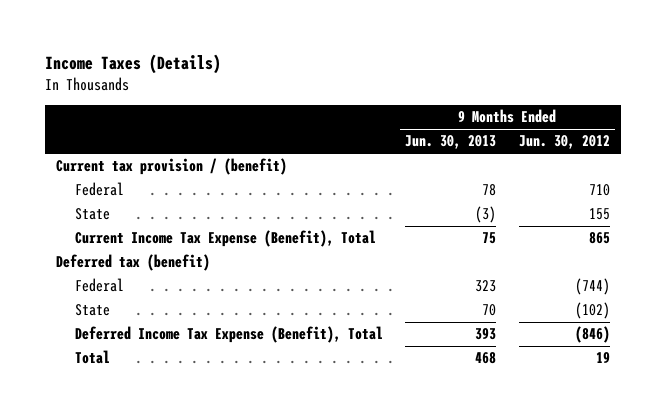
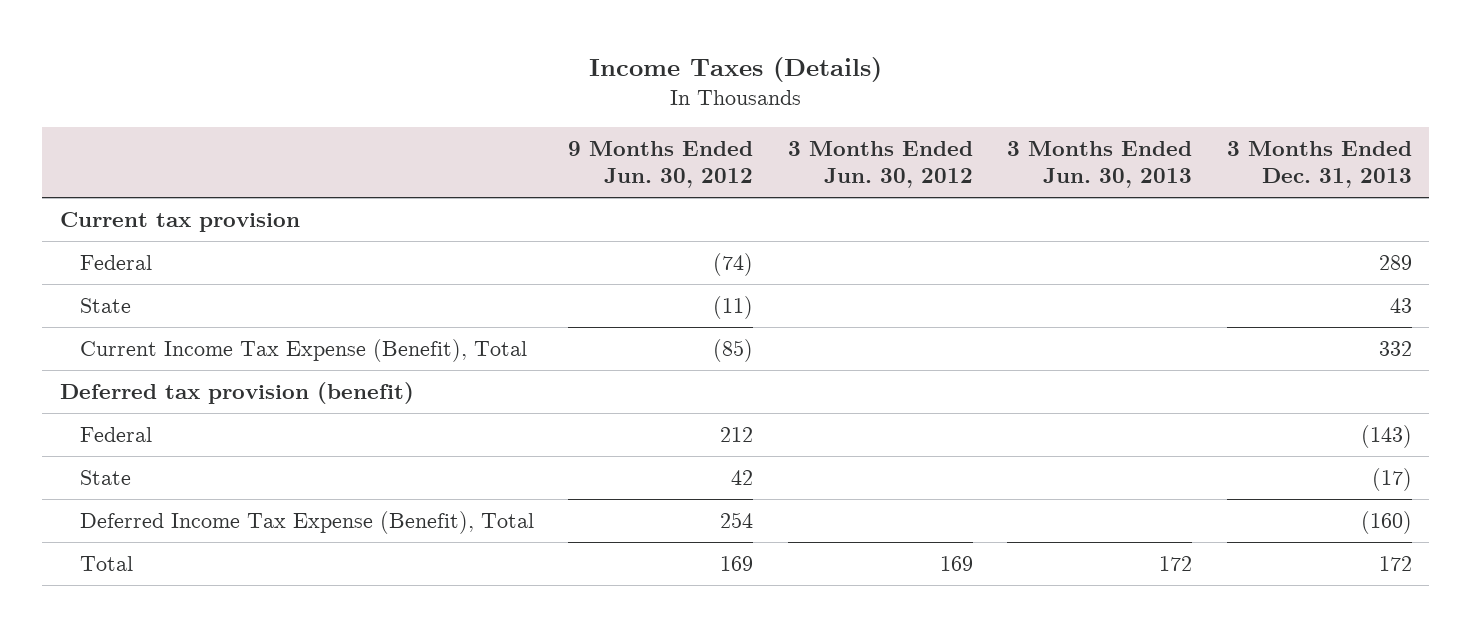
- | 9 Months Ended Jun. 30, 2013 | 9 Months Ended Jun. 30, 2012
+ | 9 Months Ended Jun. 30, 2012 | 3 Months Ended Jun. 30, 2012 | 3 Months Ended Jun. 30, 2013 | 3 Months Ended Dec. 31, 2013
- Current tax provision / (benefit)
- Federal | 78 | 710
- State | (3) | 155
- Current Income Tax Expense (Benefit), Total | 75 | 865
- Deferred tax (benefit)
- Federal | 323 | (744)
- State | 70 | (102)
- Deferred Income Tax Expense (Benefit), Total | 393 | (846)
- Total | 468 | 19
+ Current tax provision
+ Federal | (74) | | | 289
+ State | (11) | | | 43
+ Current Income Tax Expense (Benefit), Total | (85) | | | 332
+ Deferred tax provision (benefit)
+ Federal | 212 | | | (143)
+ State | 42 | | | (17)
+ Deferred Income Tax Expense (Benefit), Total | 254 | | | (160)
+ Total | 169 | 169 | 172 | 172

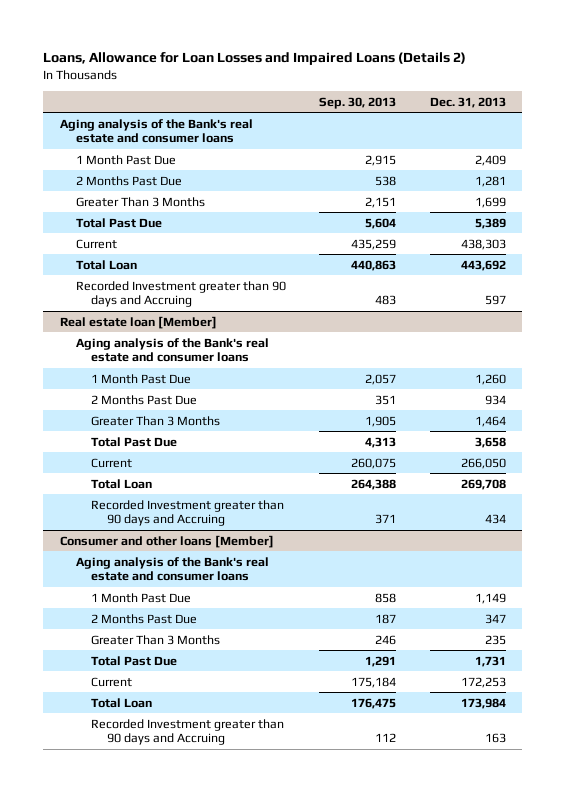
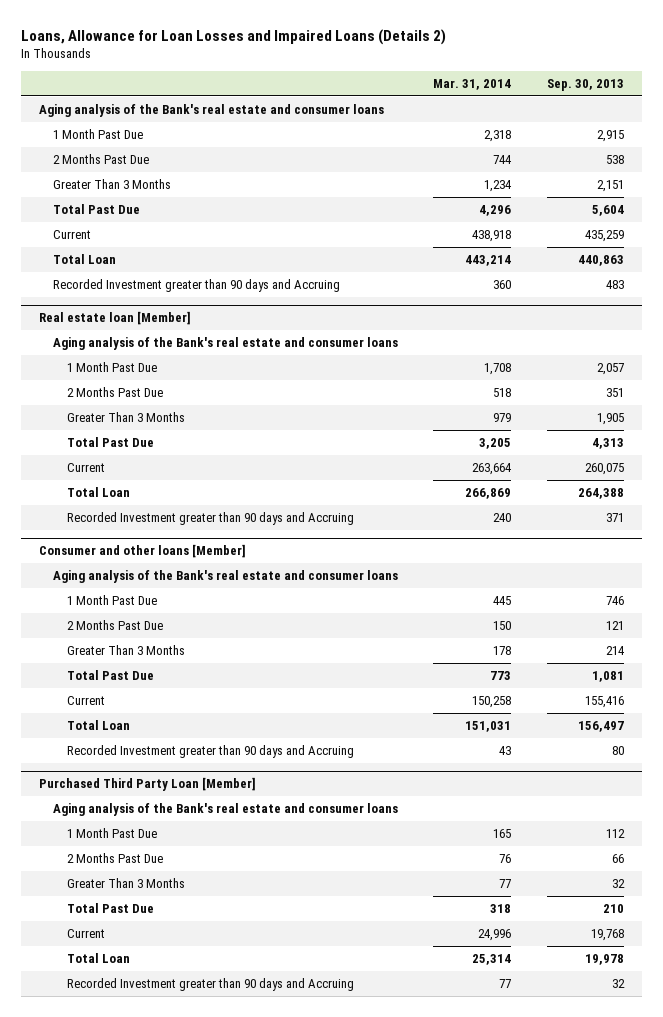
- | Sep. 30, 2013 | Dec. 31, 2013
+ | Mar. 31, 2014 | Sep. 30, 2013
@ Consumer and other loans [Member]
- 1 Month Past Due | 858 | 1,149
- 2 Months Past Due | 187 | 347
- Greater Than 3 Months | 246 | 235
- Total Past Due | 1,291 | 1,731
- Current | 175,184 | 172,253
- Total Loan | 176,475 | 173,984
- Recorded Investment greater than 90 days and Accruing | 112 | 163
+ 1 Month Past Due | 445 | 746
+ 2 Months Past Due | 150 | 121
+ Greater Than 3 Months | 178 | 214
+ Total Past Due | 773 | 1,081
+ Current | 150,258 | 155,416
+ Total Loan | 151,031 | 156,497
+ Recorded Investment greater than 90 days and Accruing | 43 | 80
+ Purchased Third Party Loan [Member]
+ Aging analysis of the Bank's real estate and consumer loans
+ 1 Month Past Due | 165 | 112
+ 2 Months Past Due | 76 | 66
+ Greater Than 3 Months | 77 | 32
+ Total Past Due | 318 | 210
+ Current | 24,996 | 19,768
+ Total Loan | 25,314 | 19,978
+ Recorded Investment greater than 90 days and Accruing | 77 | 32

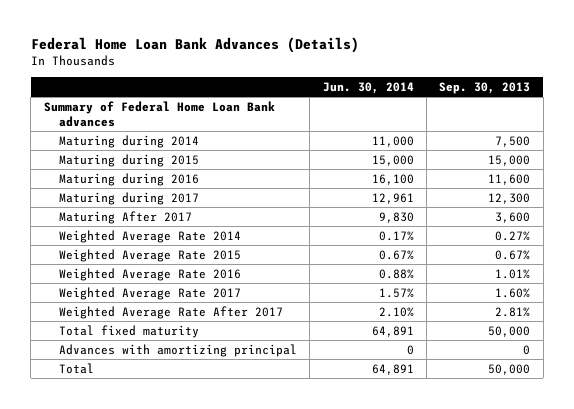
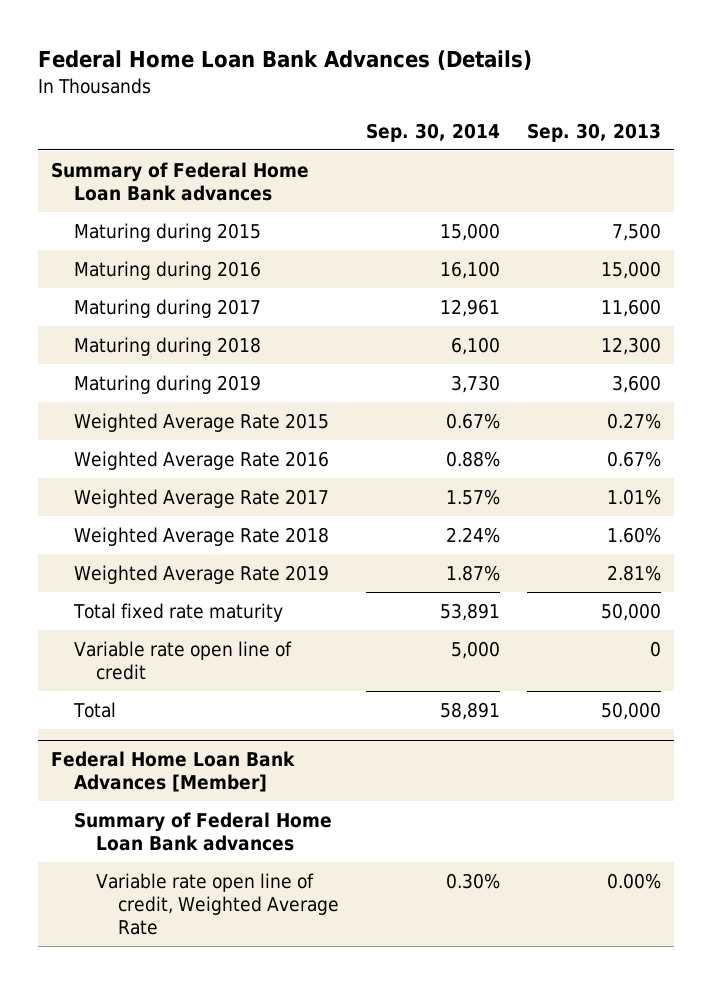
- | Jun. 30, 2014 | Sep. 30, 2013
+ | Sep. 30, 2014 | Sep. 30, 2013
- Maturing during 2014 | 11,000 | 7,500
- Maturing during 2015 | 15,000 | 15,000
- Maturing during 2016 | 16,100 | 11,600
- Maturing during 2017 | 12,961 | 12,300
- Maturing After 2017 | 9,830 | 3,600
- Weighted Average Rate 2014 | 0.17% | 0.27%
- Weighted Average Rate 2015 | 0.67% | 0.67%
- Weighted Average Rate 2016 | 0.88% | 1.01%
- Weighted Average Rate 2017 | 1.57% | 1.60%
- Weighted Average Rate After 2017 | 2.10% | 2.81%
- Total fixed maturity | 64,891 | 50,000
- Advances with amortizing principal | 0 | 0
+ Maturing during 2015 | 15,000 | 7,500
+ Maturing during 2016 | 16,100 | 15,000
+ Maturing during 2017 | 12,961 | 11,600
+ Maturing during 2018 | 6,100 | 12,300
+ Maturing during 2019 | 3,730 | 3,600
+ Weighted Average Rate 2015 | 0.67% | 0.27%
+ Weighted Average Rate 2016 | 0.88% | 0.67%
+ Weighted Average Rate 2017 | 1.57% | 1.01%
+ Weighted Average Rate 2018 | 2.24% | 1.60%
+ Weighted Average Rate 2019 | 1.87% | 2.81%
+ Total fixed rate maturity | 53,891 | 50,000
+ Variable rate open line of credit | 5,000 | 0
+ Federal Home Loan Bank Advances [Member]
+ Summary of Federal Home Loan Bank advances
+ Variable rate open line of credit, Weighted Average Rate | 0.30% | 0.00%

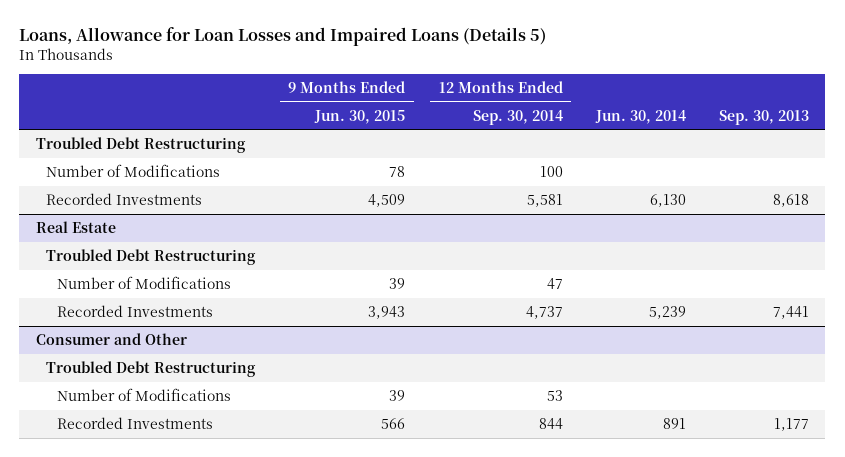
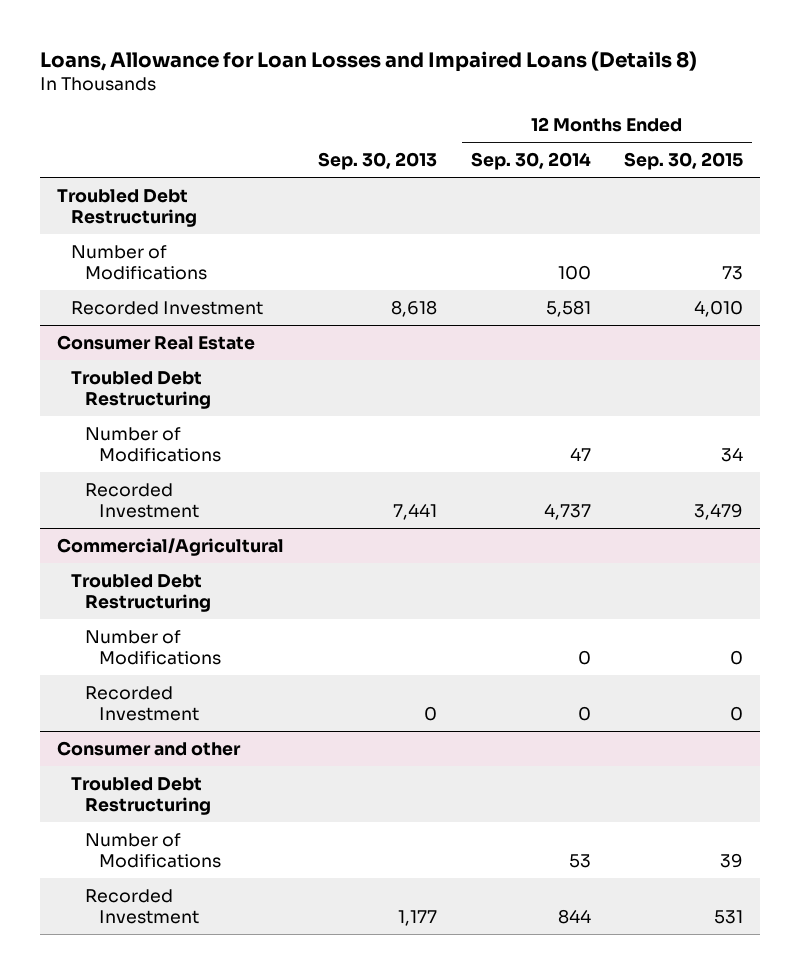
- Loans, Allowance for Loan Losses and Impaired Loans (Details 5)
+ Loans, Allowance for Loan Losses and Impaired Loans (Details 8)
- | 9 Months Ended Jun. 30, 2015 | 12 Months Ended Sep. 30, 2014 | Jun. 30, 2014 | Sep. 30, 2013
+ | Sep. 30, 2013 | 12 Months Ended Sep. 30, 2014 | 12 Months Ended Sep. 30, 2015
- Recorded Investments | 4,509 | 5,581 | 6,130 | 8,618
- Real Estate
+ Recorded Investment | 8,618 | 5,581 | 4,010
+ Consumer Real Estate
- Recorded Investments | 3,943 | 4,737 | 5,239 | 7,441
- Consumer and Other
+ Recorded Investment | 7,441 | 4,737 | 3,479
+ Commercial/Agricultural
+ Number of Modifications | | 0 | 0
+ Recorded Investment | 0 | 0 | 0
+ Consumer and other
+ Troubled Debt Restructuring
- Recorded Investments | 566 | 844 | 891 | 1,177
+ Recorded Investment | 1,177 | 844 | 531

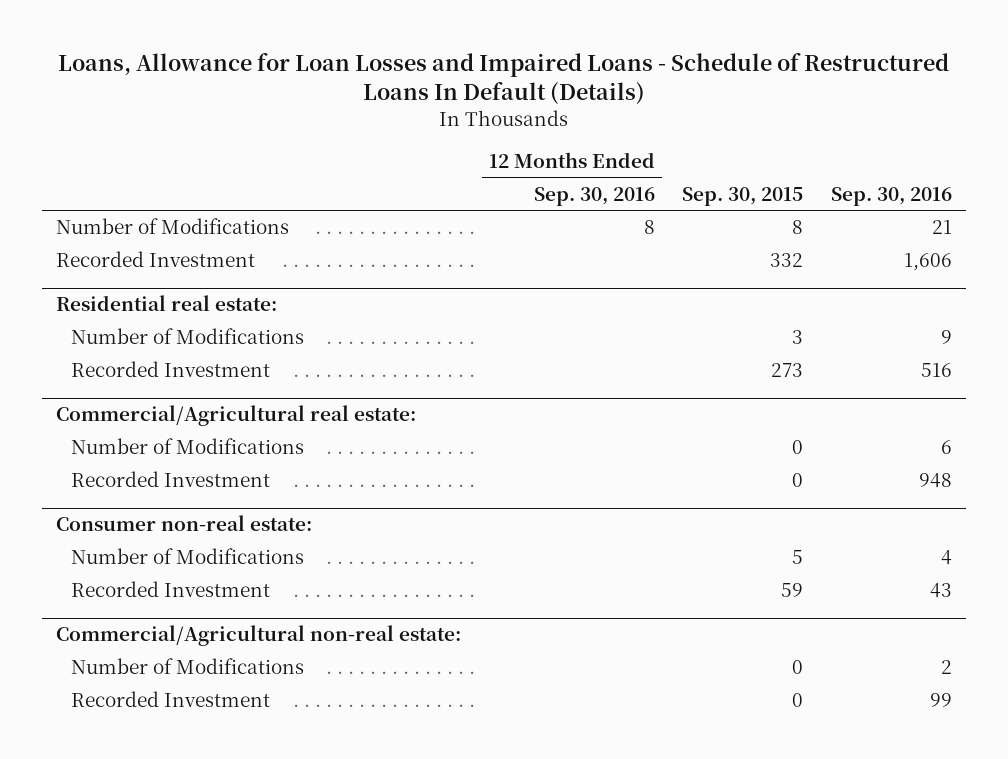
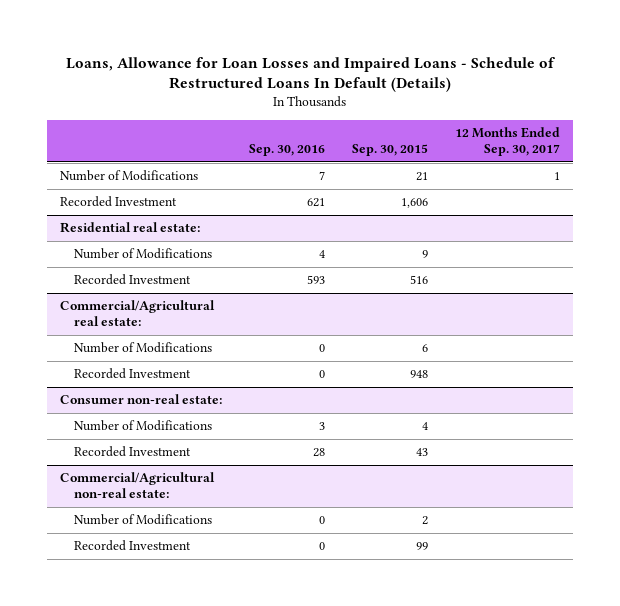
- | 12 Months Ended Sep. 30, 2016 | Sep. 30, 2015 | Sep. 30, 2016
+ | Sep. 30, 2016 | Sep. 30, 2015 | 12 Months Ended Sep. 30, 2017
- Number of Modifications | 8 | 8 | 21
- Recorded Investment | | 332 | 1,606
+ Number of Modifications | 7 | 21 | 1
+ Recorded Investment | 621 | 1,606 |
@ Residential real estate:
- Number of Modifications | | 3 | 9
- Recorded Investment | | 273 | 516
+ Number of Modifications | 4 | 9 |
+ Recorded Investment | 593 | 516 |
@ Commercial/Agricultural real estate:
- Number of Modifications | | 0 | 6
- Recorded Investment | | 0 | 948
+ Number of Modifications | 0 | 6 |
+ Recorded Investment | 0 | 948 |
@ Consumer non-real estate:
- Number of Modifications | | 5 | 4
- Recorded Investment | | 59 | 43
+ Number of Modifications | 3 | 4 |
+ Recorded Investment | 28 | 43 |
@ Commercial/Agricultural non-real estate:
- Number of Modifications | | 0 | 2
- Recorded Investment | | 0 | 99
+ Number of Modifications | 0 | 2 |
+ Recorded Investment | 0 | 99 |

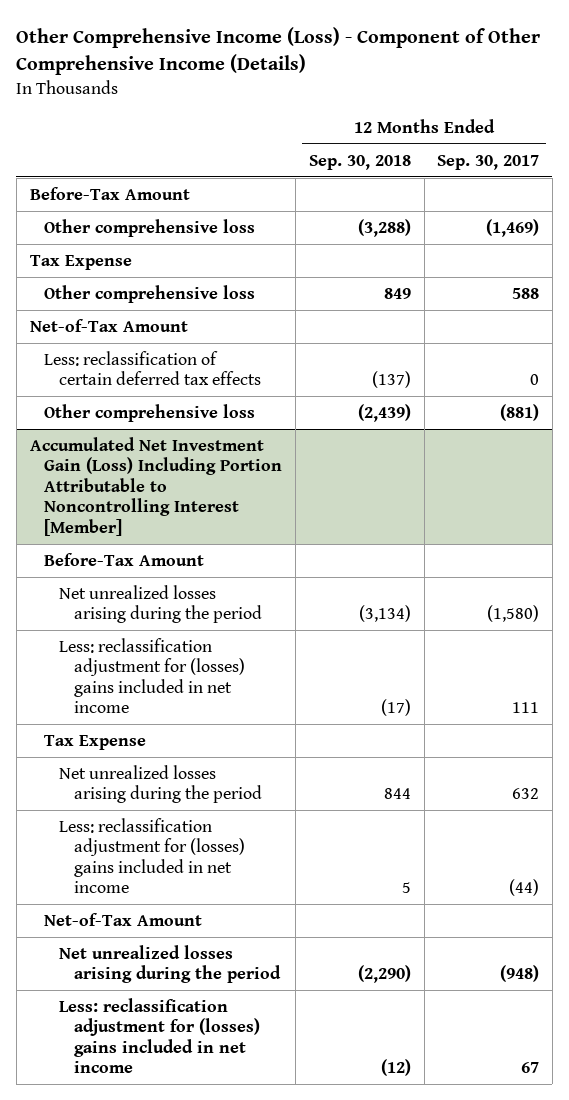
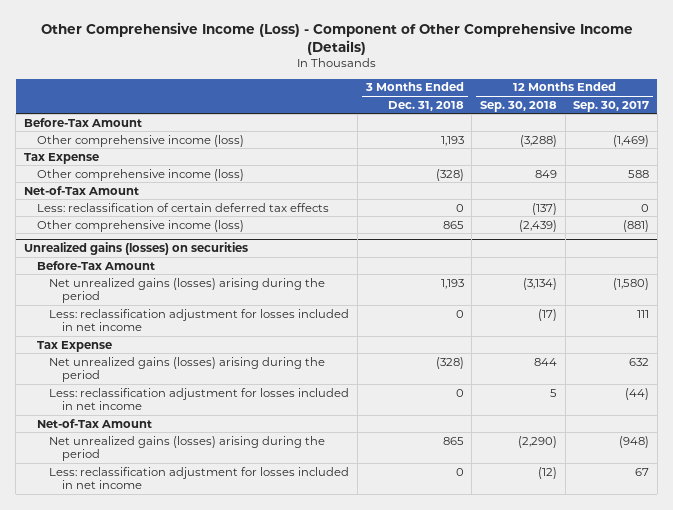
- | 12 Months Ended Sep. 30, 2018 | 12 Months Ended Sep. 30, 2017
+ | 3 Months Ended Dec. 31, 2018 | 12 Months Ended Sep. 30, 2018 | 12 Months Ended Sep. 30, 2017
- Other comprehensive loss | (3,288) | (1,469)
+ Other comprehensive income (loss) | 1,193 | (3,288) | (1,469)
- Other comprehensive loss | 849 | 588
+ Other comprehensive income (loss) | (328) | 849 | 588
- Other comprehensive loss | (2,439) | (881)
- Accumulated Net Investment Gain (Loss) Including Portion Attributable to Noncontrolling Interest [Member]
+ Other comprehensive income (loss) | 865 | (2,439) | (881)
+ Unrealized gains (losses) on securities
- Net unrealized losses arising during the period | (3,134) | (1,580)
- Less: reclassification adjustment for (losses) gains included in net income | (17) | 111
+ Net unrealized gains (losses) arising during the period | 1,193 | (3,134) | (1,580)
+ Less: reclassification adjustment for losses included in net income | 0 | (17) | 111
- Net unrealized losses arising during the period | 844 | 632
- Less: reclassification adjustment for (losses) gains included in net income | 5 | (44)
+ Net unrealized gains (losses) arising during the period | (328) | 844 | 632
+ Less: reclassification adjustment for losses included in net income | 0 | 5 | (44)
- Net unrealized losses arising during the period | (2,290) | (948)
- Less: reclassification adjustment for (losses) gains included in net income | (12) | 67
+ Net unrealized gains (losses) arising during the period | 865 | (2,290) | (948)
+ Less: reclassification adjustment for losses included in net income | 0 | (12) | 67

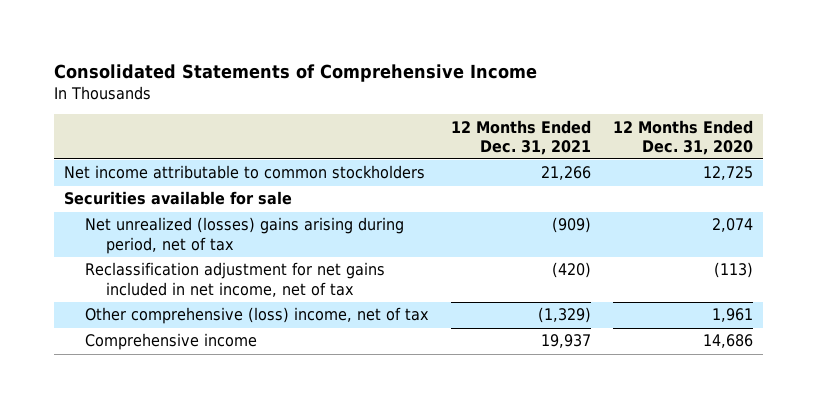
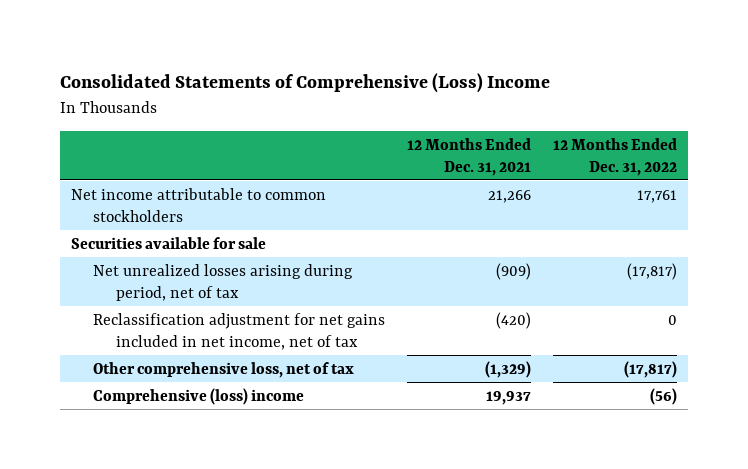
- Consolidated Statements of Comprehensive Income
+ Consolidated Statements of Comprehensive (Loss) Income
- | 12 Months Ended Dec. 31, 2021 | 12 Months Ended Dec. 31, 2020
+ | 12 Months Ended Dec. 31, 2021 | 12 Months Ended Dec. 31, 2022
- Net unrealized (losses) gains arising during period, net of tax | (909) | 2,074
+ Net unrealized losses arising during period, net of tax | (909) | (17,817)
- Other comprehensive (loss) income, net of tax | (1,329) | 1,961
- Comprehensive income | 19,937 | 14,686
+ Other comprehensive loss, net of tax | (1,329) | (17,817)
+ Comprehensive (loss) income | 19,937 | (56)

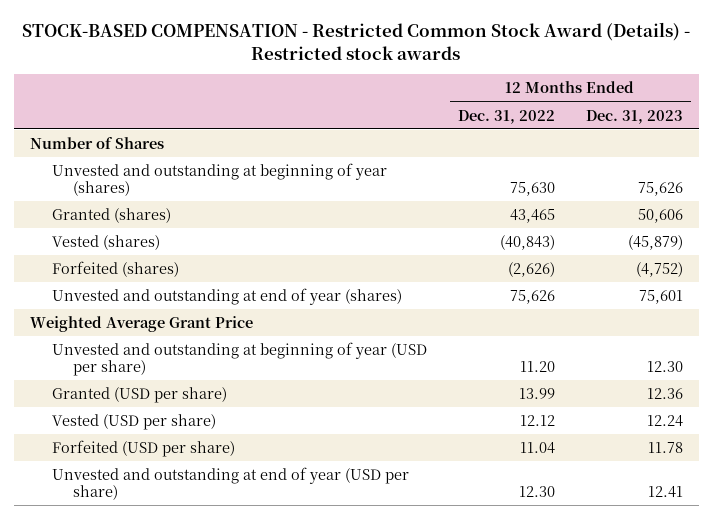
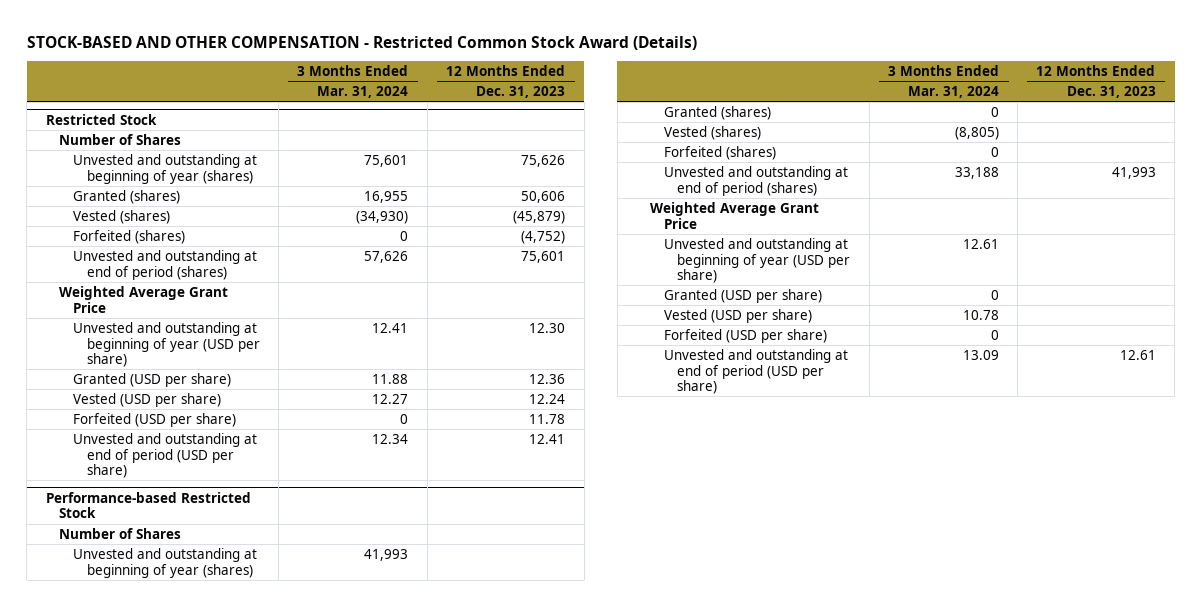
- STOCK-BASED COMPENSATION - Restricted Common Stock Award (Details) - Restricted stock awards
+ STOCK-BASED AND OTHER COMPENSATION - Restricted Common Stock Award (Details)
- | 12 Months Ended Dec. 31, 2022 | 12 Months Ended Dec. 31, 2023
+ | 3 Months Ended Mar. 31, 2024 | 12 Months Ended Dec. 31, 2023
+ Restricted Stock
- Unvested and outstanding at end of year (shares) | 75,626 | 75,601
+ Unvested and outstanding at end of period (shares) | 57,626 | 75,601
- Unvested and outstanding at end of year (USD per share) | 12.30 | 12.41
+ Unvested and outstanding at end of period (USD per share) | 12.34 | 12.41
+ Performance-based Restricted Stock
+ Number of Shares
+ Unvested and outstanding at beginning of year (shares) | 41,993 |
+ Granted (shares) | 0 |
+ Vested (shares) | (8,805) |
+ Forfeited (shares) | 0 |
+ Unvested and outstanding at end of period (shares) | 33,188 | 41,993
+ Weighted Average Grant Price
+ Unvested and outstanding at beginning of year (USD per share) | 12.61 |
+ Granted (USD per share) | 0 |
+ Vested (USD per share) | 10.78 |
+ Forfeited (USD per share) | 0 |
+ Unvested and outstanding at end of period (USD per share) | 13.09 | 12.61

